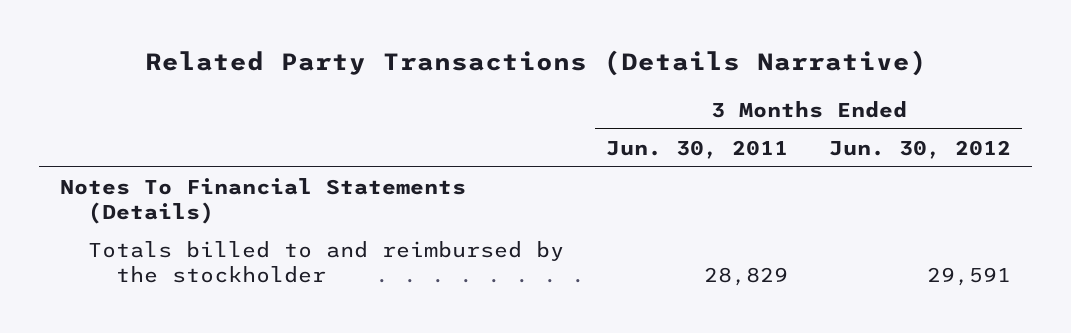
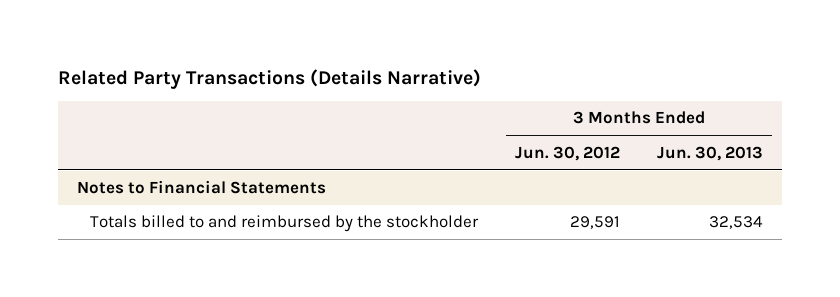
- | 3 Months Ended Jun. 30, 2011 | 3 Months Ended Jun. 30, 2012
+ | 3 Months Ended Jun. 30, 2012 | 3 Months Ended Jun. 30, 2013
- Notes To Financial Statements (Details)
+ Notes to Financial Statements

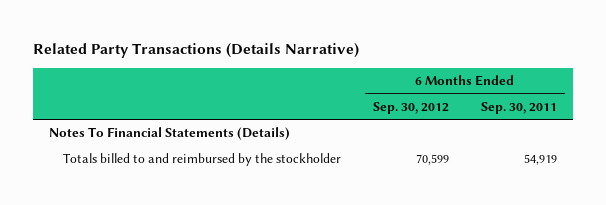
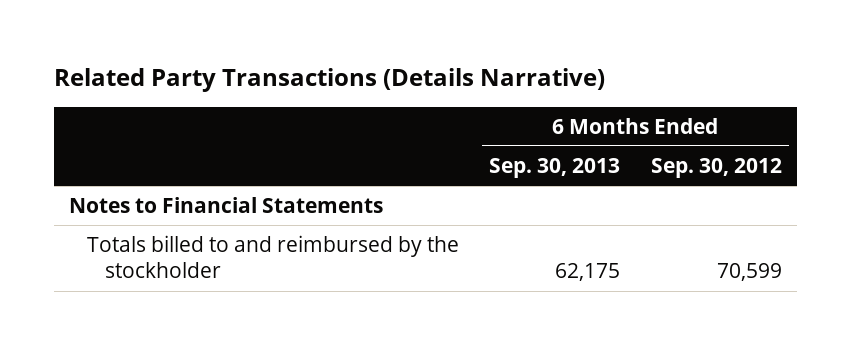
- | 6 Months Ended Sep. 30, 2012 | 6 Months Ended Sep. 30, 2011
+ | 6 Months Ended Sep. 30, 2013 | 6 Months Ended Sep. 30, 2012
- Notes To Financial Statements (Details)
+ Notes to Financial Statements

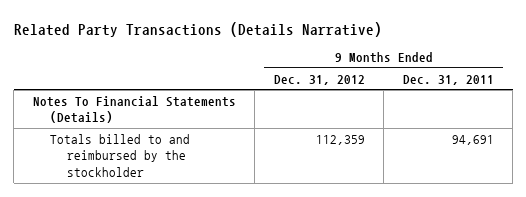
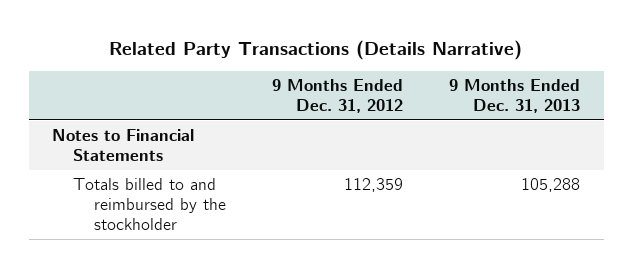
- | 9 Months Ended Dec. 31, 2012 | 9 Months Ended Dec. 31, 2011
+ | 9 Months Ended Dec. 31, 2012 | 9 Months Ended Dec. 31, 2013
- Notes To Financial Statements (Details)
+ Notes to Financial Statements

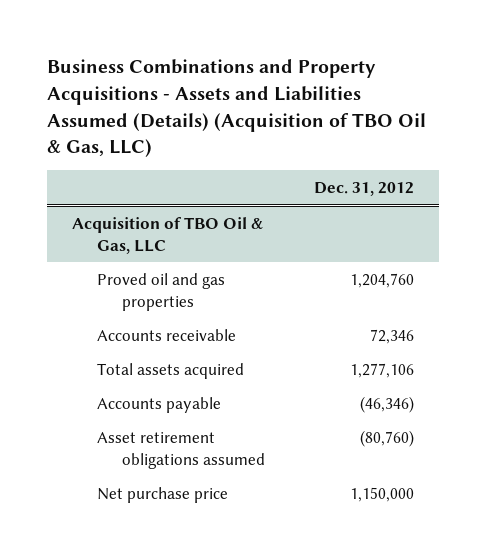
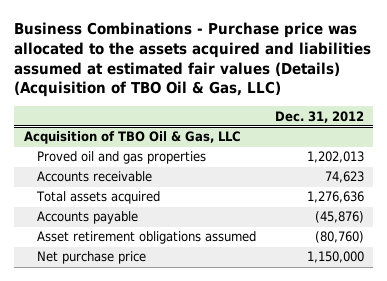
- Business Combinations and Property Acquisitions - Assets and Liabilities Assumed (Details) (Acquisition of TBO Oil & Gas, LLC)
+ Business Combinations - Purchase price was allocated to the assets acquired and liabilities assumed at estimated fair values (Details) (Acquisition of TBO Oil & Gas, LLC)
@ Acquisition of TBO Oil & Gas, LLC
- Proved oil and gas properties | 1,204,760
- Accounts receivable | 72,346
- Total assets acquired | 1,277,106
- Accounts payable | (46,346)
+ Proved oil and gas properties | 1,202,013
+ Accounts receivable | 74,623
+ Total assets acquired | 1,276,636
+ Accounts payable | (45,876)

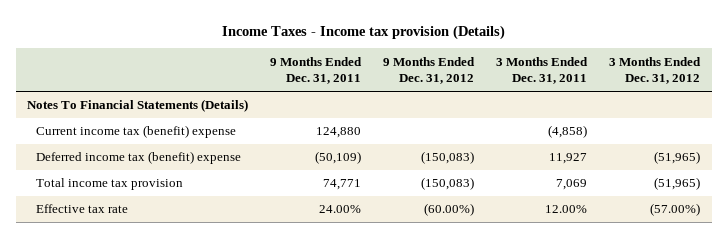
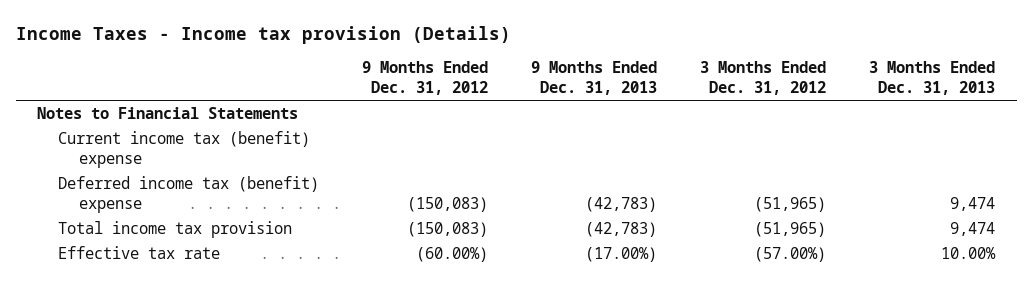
- | 9 Months Ended Dec. 31, 2011 | 9 Months Ended Dec. 31, 2012 | 3 Months Ended Dec. 31, 2011 | 3 Months Ended Dec. 31, 2012
+ | 9 Months Ended Dec. 31, 2012 | 9 Months Ended Dec. 31, 2013 | 3 Months Ended Dec. 31, 2012 | 3 Months Ended Dec. 31, 2013
- Notes To Financial Statements (Details)
+ Notes to Financial Statements

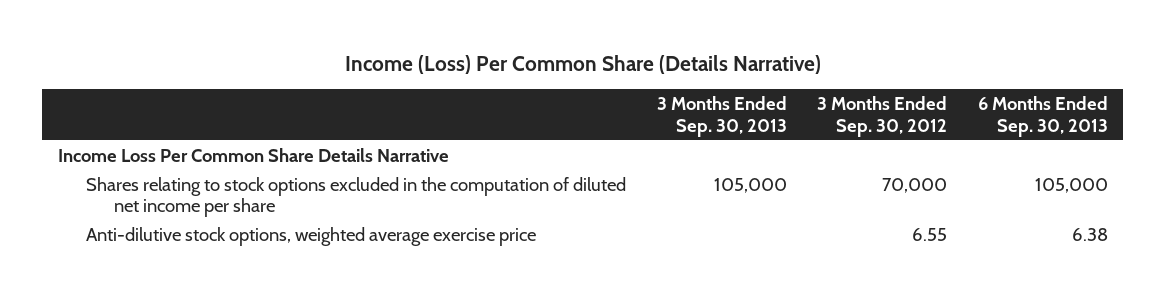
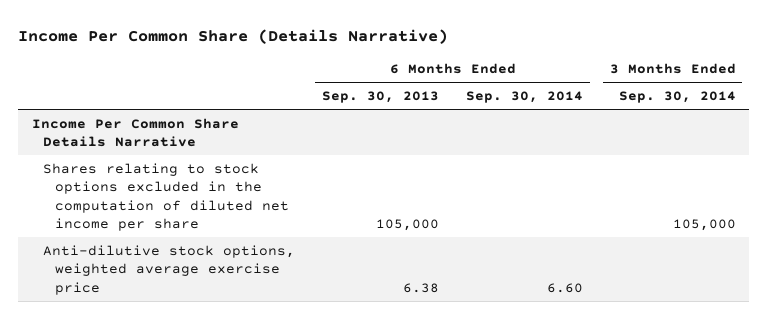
- Income (Loss) Per Common Share (Details Narrative)
+ Income Per Common Share (Details Narrative)
- | 3 Months Ended Sep. 30, 2013 | 3 Months Ended Sep. 30, 2012 | 6 Months Ended Sep. 30, 2013
+ | 6 Months Ended Sep. 30, 2013 | 6 Months Ended Sep. 30, 2014 | 3 Months Ended Sep. 30, 2014
- Income Loss Per Common Share Details Narrative
+ Income Per Common Share Details Narrative

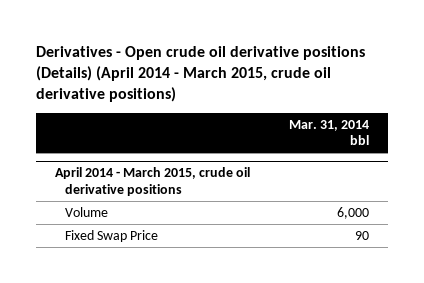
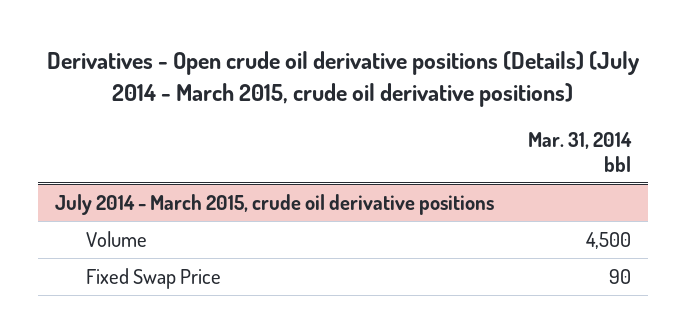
- Derivatives - Open crude oil derivative positions (Details) (April 2014 - March 2015, crude oil derivative positions)
+ Derivatives - Open crude oil derivative positions (Details) (July 2014 - March 2015, crude oil derivative positions)
- April 2014 - March 2015, crude oil derivative positions
- Volume | 6,000
+ July 2014 - March 2015, crude oil derivative positions
+ Volume | 4,500

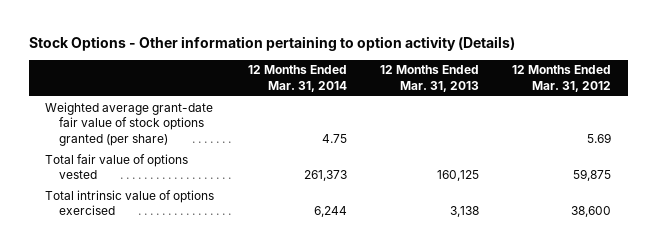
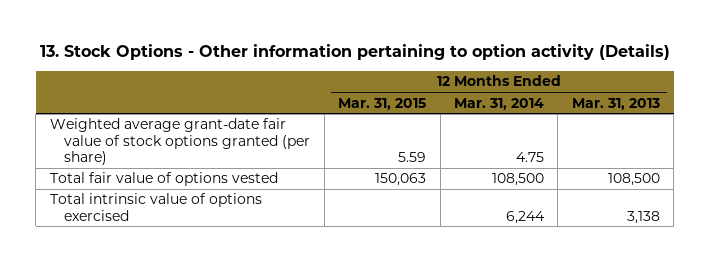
- Stock Options - Other information pertaining to option activity (Details)
+ 13. Stock Options - Other information pertaining to option activity (Details)
- | 12 Months Ended Mar. 31, 2014 | 12 Months Ended Mar. 31, 2013 | 12 Months Ended Mar. 31, 2012
+ | 12 Months Ended Mar. 31, 2015 | 12 Months Ended Mar. 31, 2014 | 12 Months Ended Mar. 31, 2013
- Total fair value of options vested | 261,373 | 160,125 | 59,875
+ Total fair value of options vested | 150,063 | 108,500 | 108,500

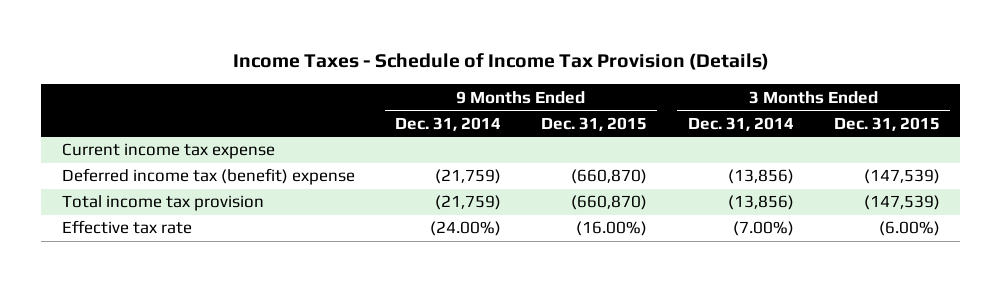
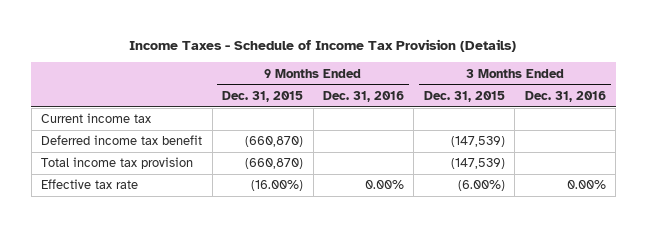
- | 9 Months Ended Dec. 31, 2014 | 9 Months Ended Dec. 31, 2015 | 3 Months Ended Dec. 31, 2014 | 3 Months Ended Dec. 31, 2015
+ | 9 Months Ended Dec. 31, 2015 | 9 Months Ended Dec. 31, 2016 | 3 Months Ended Dec. 31, 2015 | 3 Months Ended Dec. 31, 2016
- Current income tax expense
- Deferred income tax (benefit) expense | (21,759) | (660,870) | (13,856) | (147,539)
+ Current income tax
+ Deferred income tax benefit | (660,870) | | (147,539) |

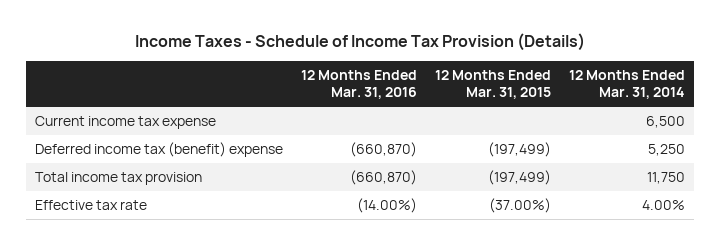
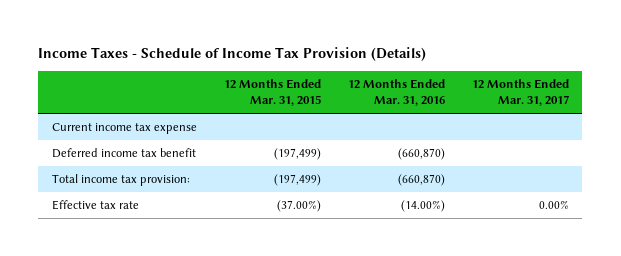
- | 12 Months Ended Mar. 31, 2016 | 12 Months Ended Mar. 31, 2015 | 12 Months Ended Mar. 31, 2014
+ | 12 Months Ended Mar. 31, 2015 | 12 Months Ended Mar. 31, 2016 | 12 Months Ended Mar. 31, 2017
- Deferred income tax (benefit) expense | (660,870) | (197,499) | 5,250
- Total income tax provision | (660,870) | (197,499) | 11,750
+ Deferred income tax benefit | (197,499) | (660,870) |
+ Total income tax provision: | (197,499) | (660,870) |

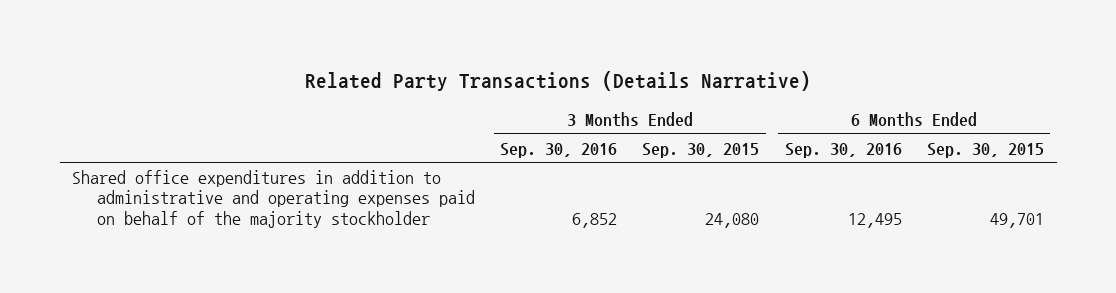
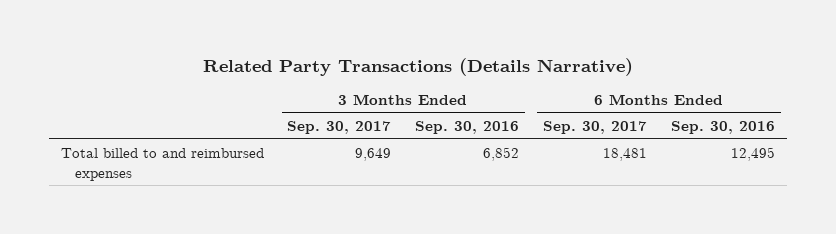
- | 3 Months Ended Sep. 30, 2016 | 3 Months Ended Sep. 30, 2015 | 6 Months Ended Sep. 30, 2016 | 6 Months Ended Sep. 30, 2015
+ | 3 Months Ended Sep. 30, 2017 | 3 Months Ended Sep. 30, 2016 | 6 Months Ended Sep. 30, 2017 | 6 Months Ended Sep. 30, 2016
- Shared office expenditures in addition to administrative and operating expenses paid on behalf of the majority stockholder | 6,852 | 24,080 | 12,495 | 49,701
+ Total billed to and reimbursed expenses | 9,649 | 6,852 | 18,481 | 12,495

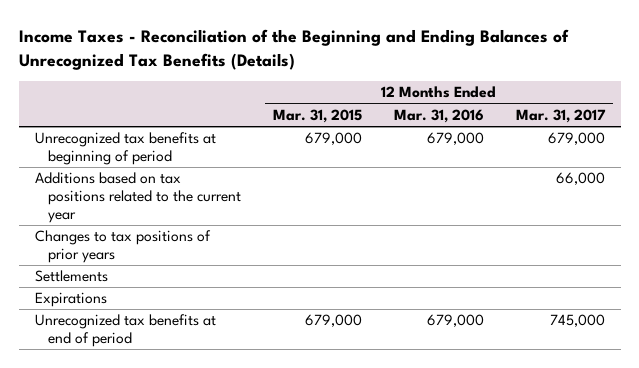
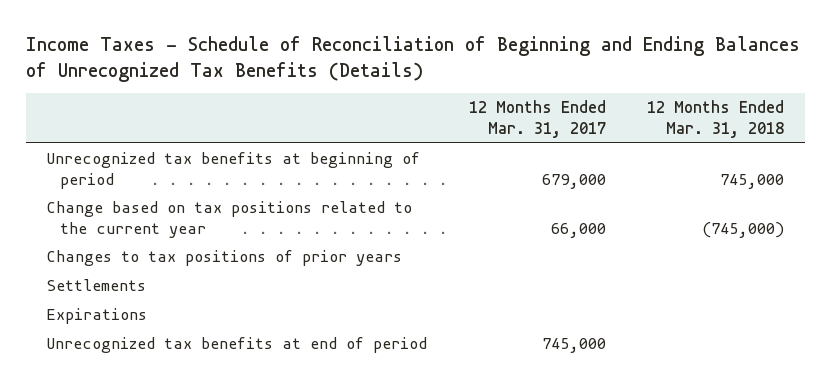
- Income Taxes - Reconciliation of the Beginning and Ending Balances of Unrecognized Tax Benefits (Details)
+ Income Taxes - Schedule of Reconciliation of Beginning and Ending Balances of Unrecognized Tax Benefits (Details)
- | 12 Months Ended Mar. 31, 2015 | 12 Months Ended Mar. 31, 2016 | 12 Months Ended Mar. 31, 2017
+ | 12 Months Ended Mar. 31, 2017 | 12 Months Ended Mar. 31, 2018
- Additions based on tax positions related to the current year | | | 66,000
+ Change based on tax positions related to the current year | 66,000 | (745,000)

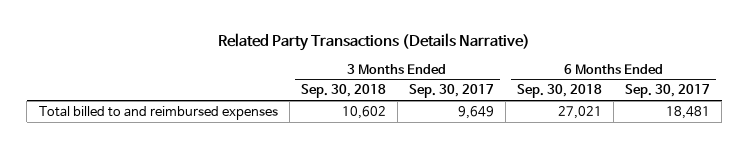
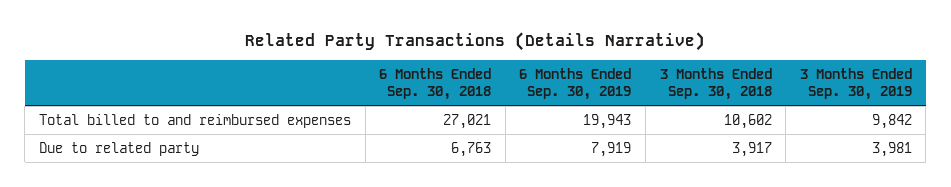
- | 3 Months Ended Sep. 30, 2018 | 3 Months Ended Sep. 30, 2017 | 6 Months Ended Sep. 30, 2018 | 6 Months Ended Sep. 30, 2017
+ | 6 Months Ended Sep. 30, 2018 | 6 Months Ended Sep. 30, 2019 | 3 Months Ended Sep. 30, 2018 | 3 Months Ended Sep. 30, 2019
+ Due to related party | 6,763 | 7,919 | 3,917 | 3,981

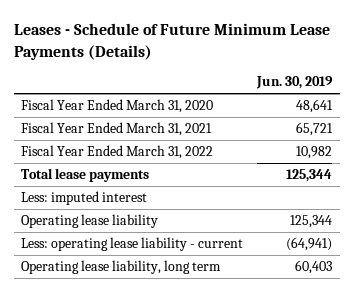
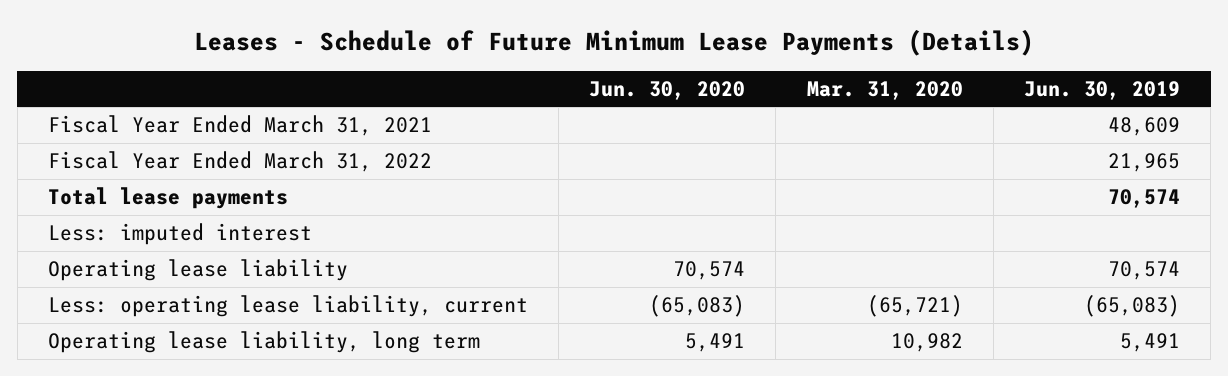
- | Jun. 30, 2019
+ | Jun. 30, 2020 | Mar. 31, 2020 | Jun. 30, 2019
- Fiscal Year Ended March 31, 2020 | 48,641
- Fiscal Year Ended March 31, 2021 | 65,721
- Fiscal Year Ended March 31, 2022 | 10,982
- Total lease payments | 125,344
+ Fiscal Year Ended March 31, 2021 | | | 48,609
+ Fiscal Year Ended March 31, 2022 | | | 21,965
+ Total lease payments | | | 70,574
- Operating lease liability | 125,344
- Less: operating lease liability - current | (64,941)
- Operating lease liability, long term | 60,403
+ Operating lease liability | 70,574 | | 70,574
+ Less: operating lease liability, current | (65,083) | (65,721) | (65,083)
+ Operating lease liability, long term | 5,491 | 10,982 | 5,491

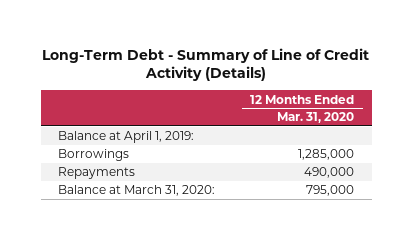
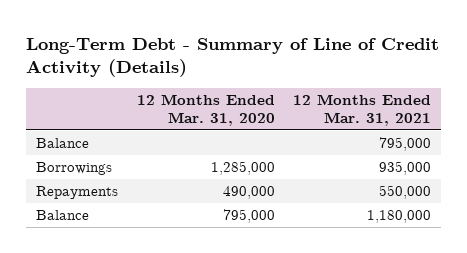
- | 12 Months Ended Mar. 31, 2020
+ | 12 Months Ended Mar. 31, 2020 | 12 Months Ended Mar. 31, 2021
- Balance at April 1, 2019:
+ Balance | | 795,000
- Balance at March 31, 2020: | 795,000
+ Balance | 795,000 | 1,180,000

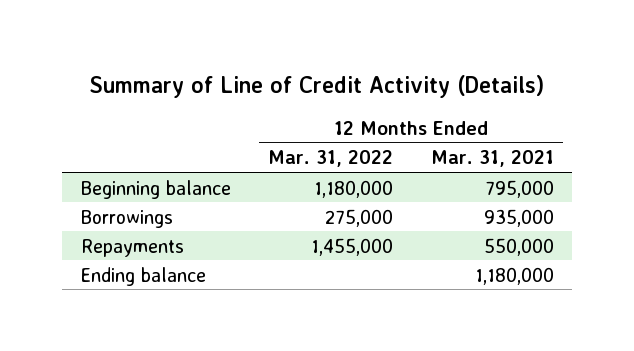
- Long-Term Debt - Summary of Line of Credit Activity (Details)
+ Summary of Line of Credit Activity (Details)
- | 12 Months Ended Mar. 31, 2020 | 12 Months Ended Mar. 31, 2021
+ | 12 Months Ended Mar. 31, 2022 | 12 Months Ended Mar. 31, 2021
- Balance | | 795,000
+ Beginning balance | 1,180,000 | 795,000
- Balance | 795,000 | 1,180,000
+ Ending balance | | 1,180,000

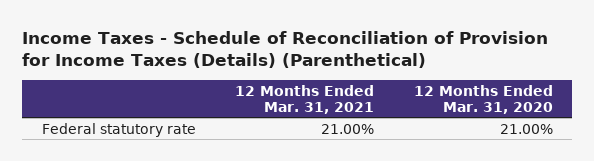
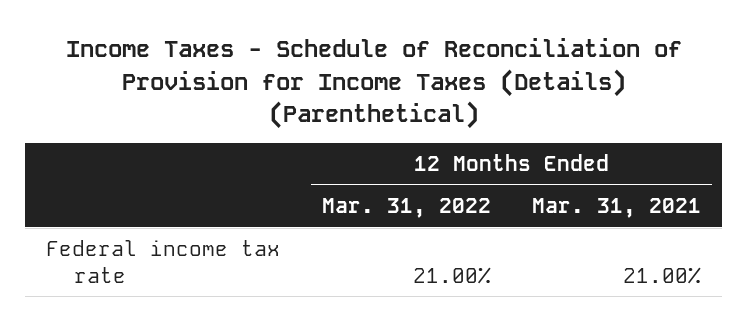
- | 12 Months Ended Mar. 31, 2021 | 12 Months Ended Mar. 31, 2020
+ | 12 Months Ended Mar. 31, 2022 | 12 Months Ended Mar. 31, 2021
- Federal statutory rate | 21.00% | 21.00%
+ Federal income tax rate | 21.00% | 21.00%

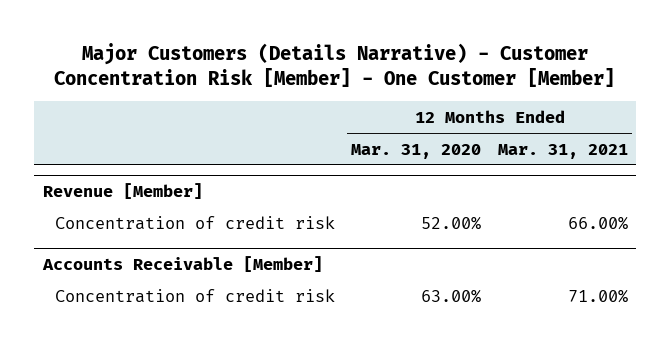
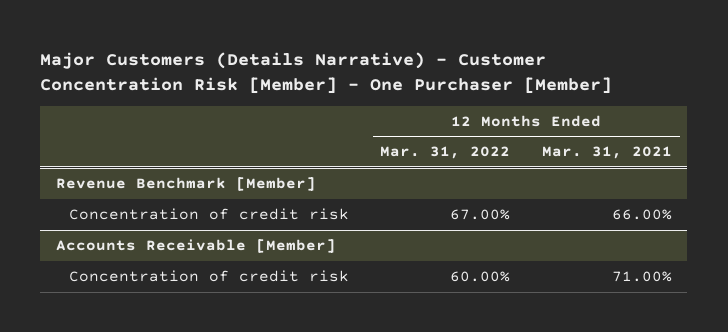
- Major Customers (Details Narrative) - Customer Concentration Risk [Member] - One Customer [Member]
+ Major Customers (Details Narrative) - Customer Concentration Risk [Member] - One Purchaser [Member]
- | 12 Months Ended Mar. 31, 2020 | 12 Months Ended Mar. 31, 2021
+ | 12 Months Ended Mar. 31, 2022 | 12 Months Ended Mar. 31, 2021
- Revenue [Member]
+ Revenue Benchmark [Member]

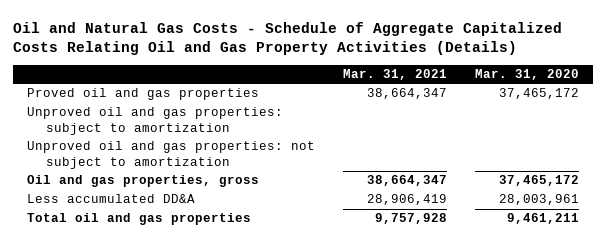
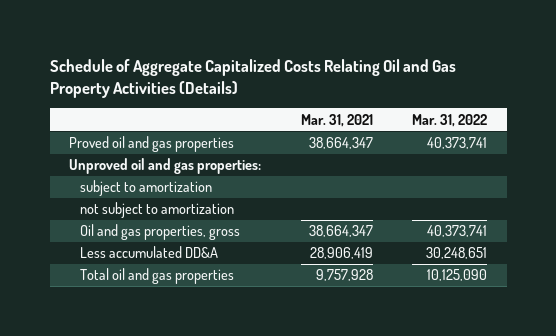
- Oil and Natural Gas Costs - Schedule of Aggregate Capitalized Costs Relating Oil and Gas Property Activities (Details)
+ Schedule of Aggregate Capitalized Costs Relating Oil and Gas Property Activities (Details)
- | Mar. 31, 2021 | Mar. 31, 2020
+ | Mar. 31, 2021 | Mar. 31, 2022
- Unproved oil and gas properties: subject to amortization
- Unproved oil and gas properties: not subject to amortization
+ Unproved oil and gas properties:
+ subject to amortization
+ not subject to amortization

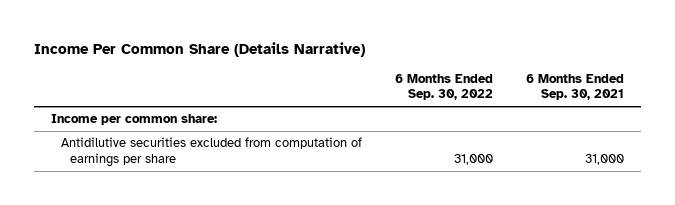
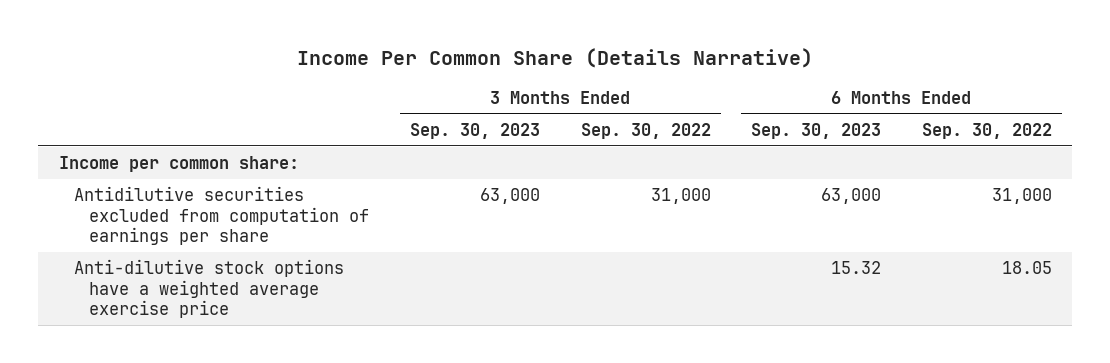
- | 6 Months Ended Sep. 30, 2022 | 6 Months Ended Sep. 30, 2021
+ | 3 Months Ended Sep. 30, 2023 | 3 Months Ended Sep. 30, 2022 | 6 Months Ended Sep. 30, 2023 | 6 Months Ended Sep. 30, 2022
+ Anti-dilutive stock options have a weighted average exercise price | | | 15.32 | 18.05

